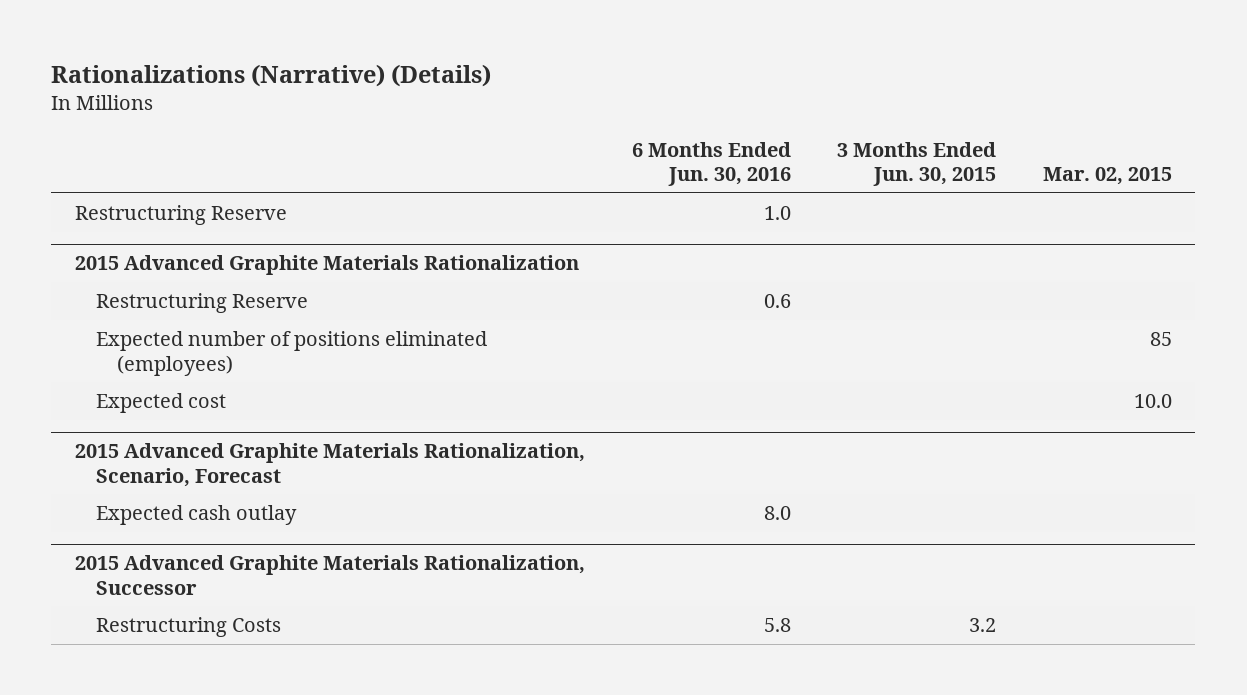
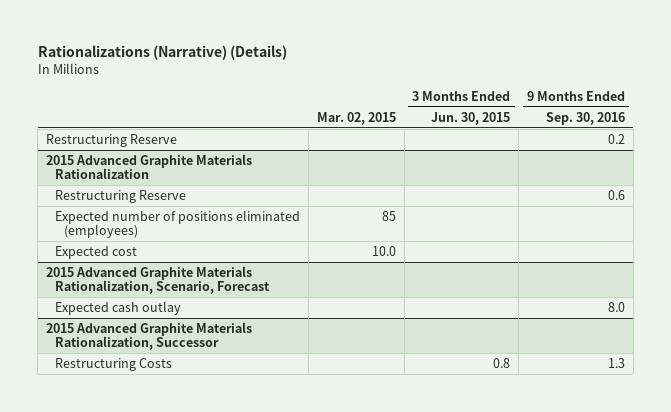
- | 6 Months Ended Jun. 30, 2016 | 3 Months Ended Jun. 30, 2015 | Mar. 02, 2015
+ | Mar. 02, 2015 | 3 Months Ended Jun. 30, 2015 | 9 Months Ended Sep. 30, 2016
@ 2015 Advanced Graphite Materials Rationalization, Successor
- Restructuring Costs | 5.8 | 3.2 |
+ Restructuring Costs | | 0.8 | 1.3

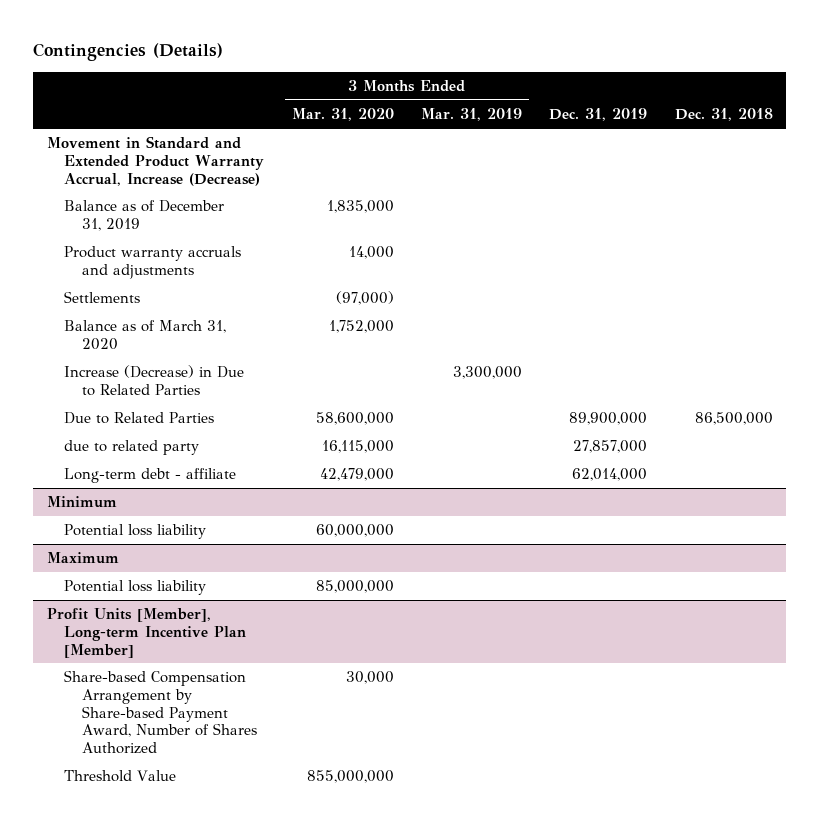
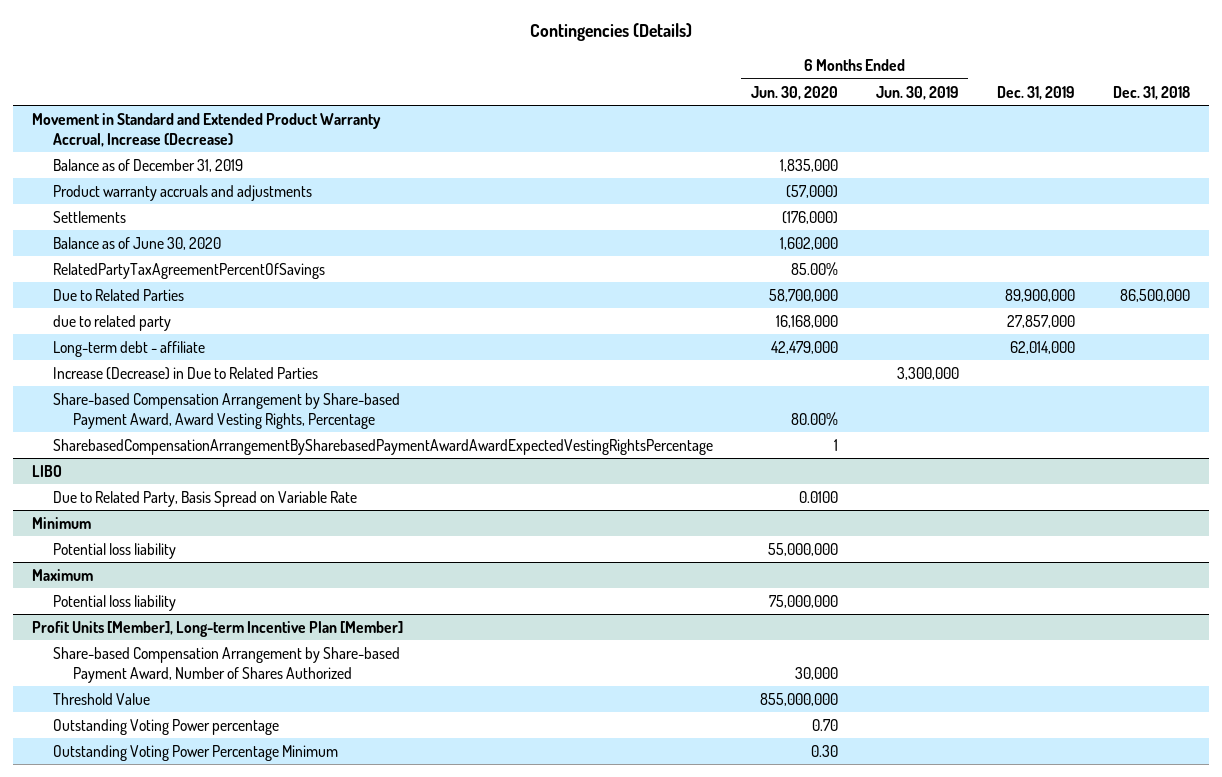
- | 3 Months Ended Mar. 31, 2020 | 3 Months Ended Mar. 31, 2019 | Dec. 31, 2019 | Dec. 31, 2018
+ | 6 Months Ended Jun. 30, 2020 | 6 Months Ended Jun. 30, 2019 | Dec. 31, 2019 | Dec. 31, 2018
- Balance as of March 31, 2020 | 1,752,000 | | |
+ Balance as of June 30, 2020 | 1,602,000 | | |
+ RelatedPartyTaxAgreementPercentOfSavings | 85.00% | | |
moved down: Increase (Decrease) in Due to Related Parties | | 3,300,000 | |
+ Share-based Compensation Arrangement by Share-based Payment Award, Award Vesting Rights, Percentage | 80.00% | | |
+ SharebasedCompensationArrangementBySharebasedPaymentAwardAwardExpectedVestingRightsPercentage | 1 | | |
+ LIBO
+ Due to Related Party, Basis Spread on Variable Rate | 0.0100 | | |
@ Profit Units [Member], Long-term Incentive Plan [Member]
+ Outstanding Voting Power percentage | 0.70 | | |
+ Outstanding Voting Power Percentage Minimum | 0.30 | | |

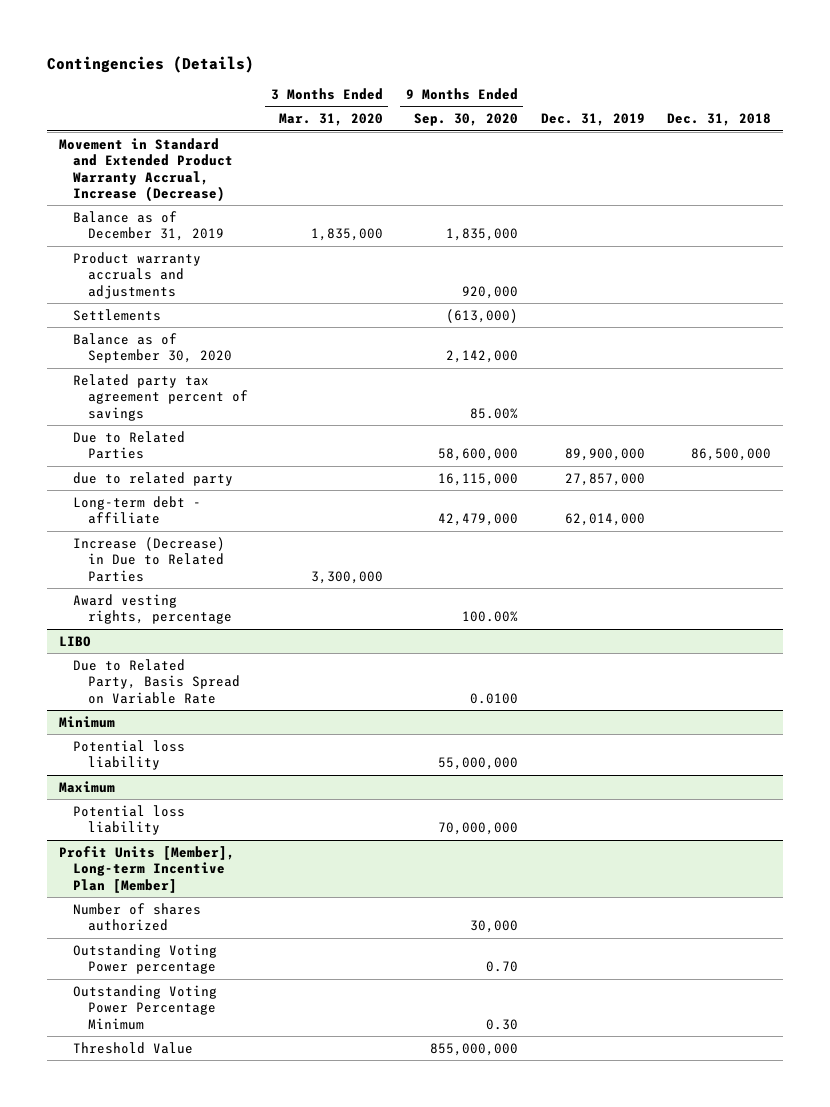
- | 6 Months Ended Jun. 30, 2020 | 6 Months Ended Jun. 30, 2019 | Dec. 31, 2019 | Dec. 31, 2018
+ | 3 Months Ended Mar. 31, 2020 | 9 Months Ended Sep. 30, 2020 | Dec. 31, 2019 | Dec. 31, 2018
- Balance as of June 30, 2020 | 1,602,000 | | |
- RelatedPartyTaxAgreementPercentOfSavings | 85.00% | | |
+ Balance as of September 30, 2020 | | 2,142,000 | |
+ Related party tax agreement percent of savings | | 85.00% | |
- Share-based Compensation Arrangement by Share-based Payment Award, Award Vesting Rights, Percentage | 80.00% | | |
- SharebasedCompensationArrangementBySharebasedPaymentAwardAwardExpectedVestingRightsPercentage | 1 | | |
+ Award vesting rights, percentage | | 100.00% | |
@ Profit Units [Member], Long-term Incentive Plan [Member]
- Share-based Compensation Arrangement by Share-based Payment Award, Number of Shares Authorized | 30,000 | | |
+ Number of shares authorized | | 30,000 | |
moved down: Threshold Value | | 855,000,000 | |

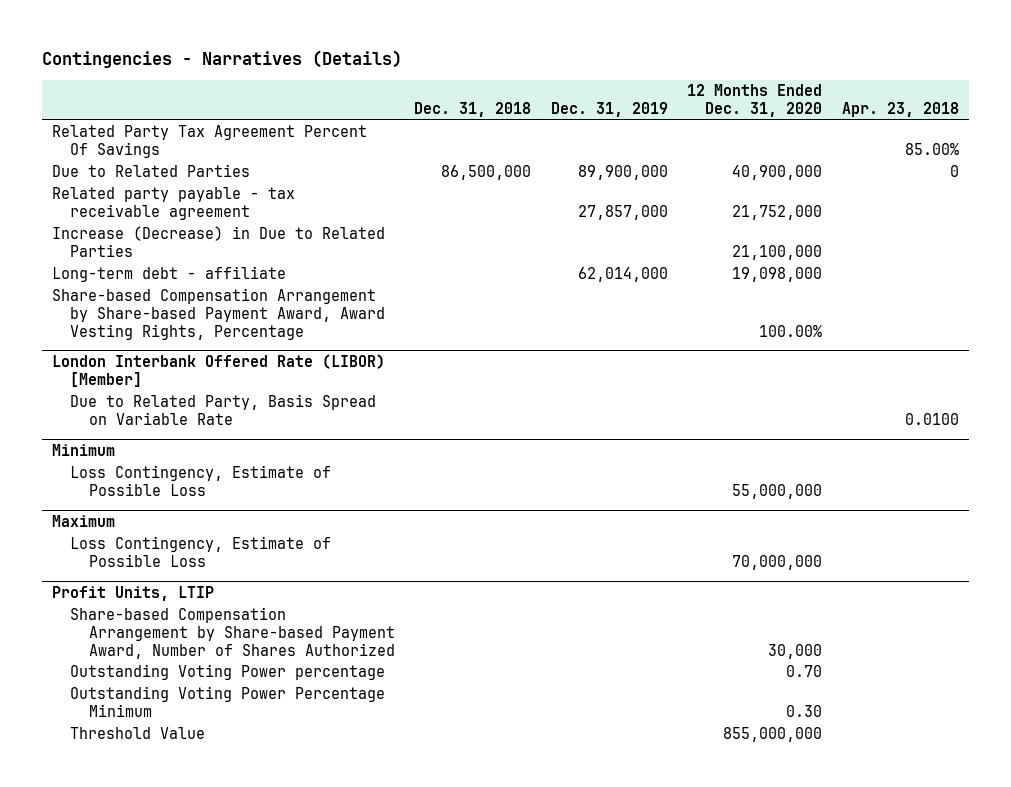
- Contingencies (Details)
+ Contingencies - Narratives (Details)
- | 3 Months Ended Mar. 31, 2020 | 9 Months Ended Sep. 30, 2020 | Dec. 31, 2019 | Dec. 31, 2018
+ | Dec. 31, 2018 | Dec. 31, 2019 | 12 Months Ended Dec. 31, 2020 | Apr. 23, 2018
- Movement in Standard and Extended Product Warranty Accrual, Increase (Decrease)
- Balance as of December 31, 2019 | 1,835,000 | 1,835,000 | |
- Product warranty accruals and adjustments | | 920,000 | |
- Settlements | | (613,000) | |
- Balance as of September 30, 2020 | | 2,142,000 | |
- Related party tax agreement percent of savings | | 85.00% | |
+ Related Party Tax Agreement Percent Of Savings | | | | 85.00%
- due to related party | | 16,115,000 | 27,857,000 |
+ Related party payable - tax receivable agreement | | 27,857,000 | 21,752,000 |
- Award vesting rights, percentage | | 100.00% | |
- LIBO
- Due to Related Party, Basis Spread on Variable Rate | | 0.0100 | |
moved down: Long-term debt - affiliate | | 62,014,000 | 19,098,000 |
+ Share-based Compensation Arrangement by Share-based Payment Award, Award Vesting Rights, Percentage | | | 100.00% |
+ London Interbank Offered Rate (LIBOR) [Member]
+ Due to Related Party, Basis Spread on Variable Rate | | | | 0.0100
@ Minimum
- Potential loss liability | | 55,000,000 | |
+ Loss Contingency, Estimate of Possible Loss | | | 55,000,000 |
@ Maximum
- Potential loss liability | | 70,000,000 | |
- Profit Units [Member], Long-term Incentive Plan [Member]
- Number of shares authorized | | 30,000 | |
- Outstanding Voting Power percentage | | 0.70 | |
- Outstanding Voting Power Percentage Minimum | | 0.30 | |
- Threshold Value | | 855,000,000 | |
@ Maximum
+ Loss Contingency, Estimate of Possible Loss | | | 70,000,000 |
+ Profit Units, LTIP
+ Share-based Compensation Arrangement by Share-based Payment Award, Number of Shares Authorized | | | 30,000 |
+ Outstanding Voting Power percentage | | | 0.70 |
+ Outstanding Voting Power Percentage Minimum | | | 0.30 |
+ Threshold Value | | | 855,000,000 |

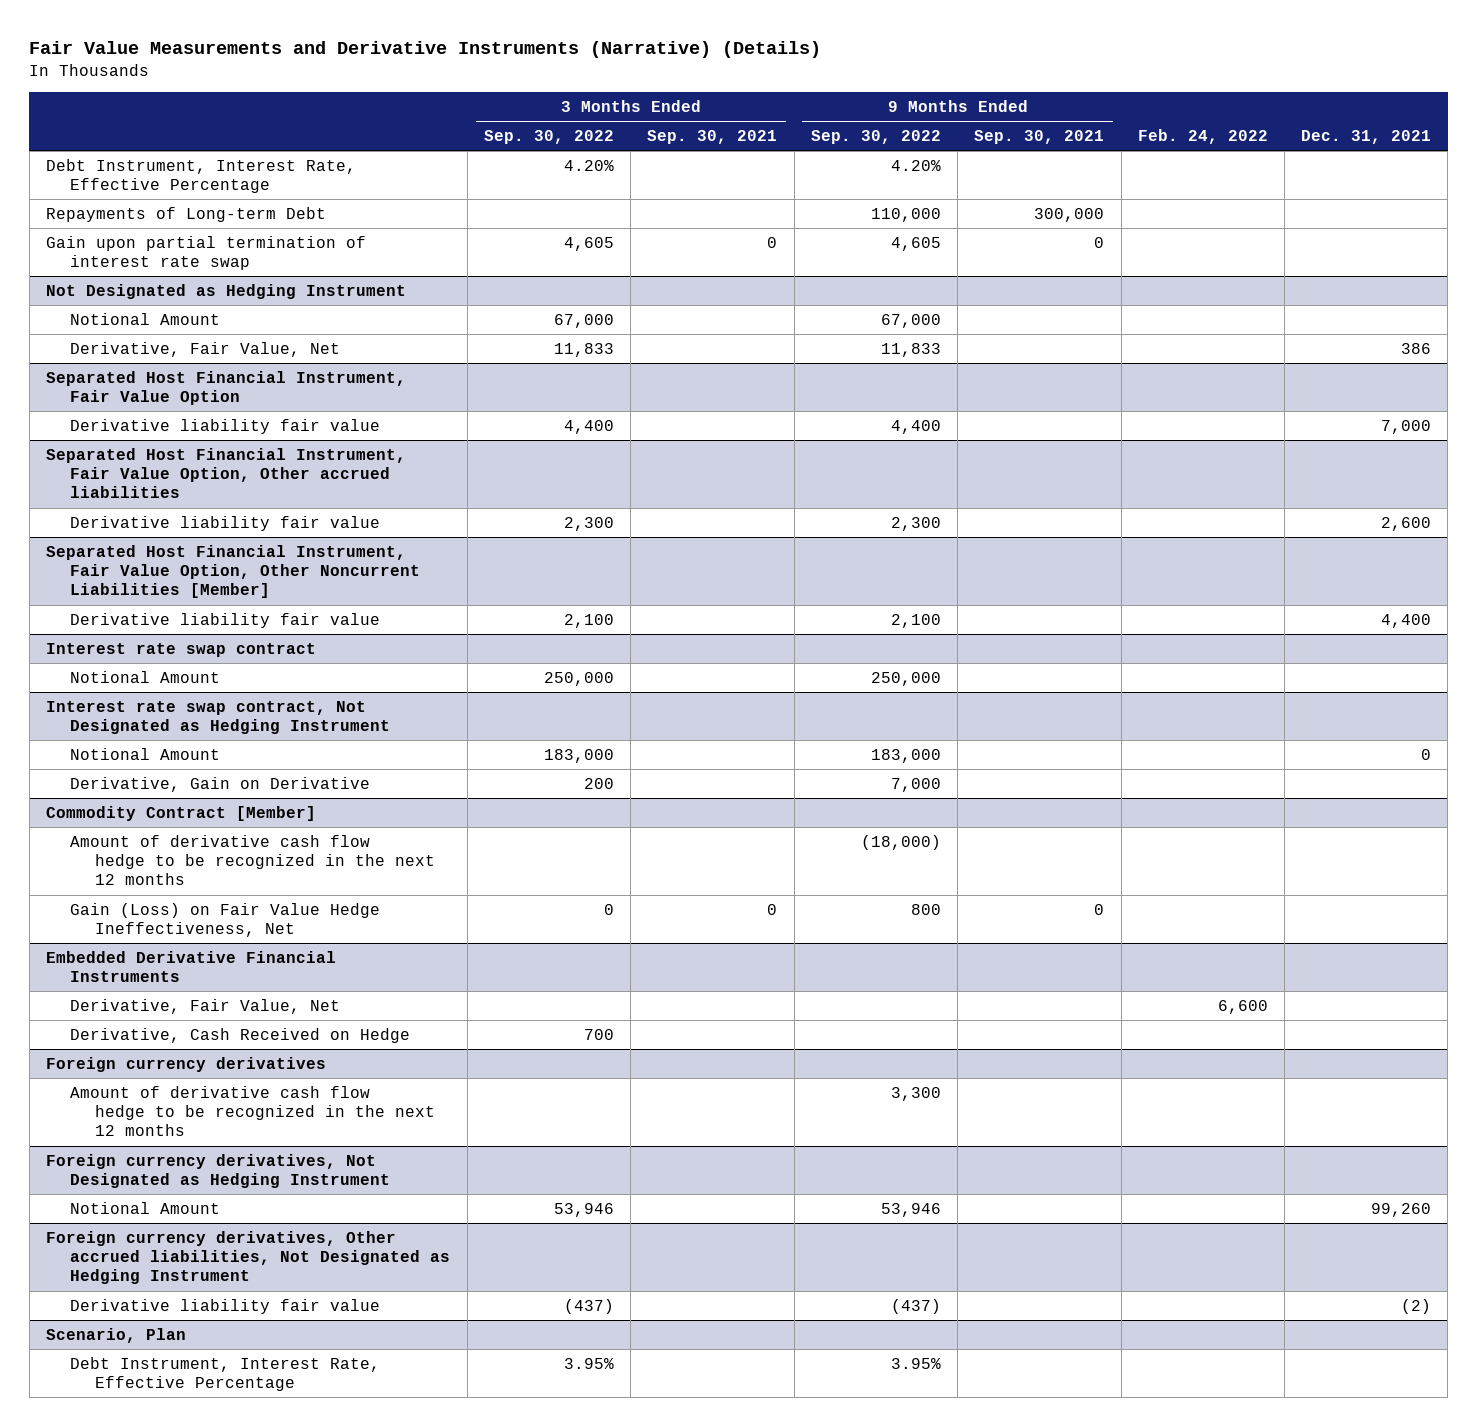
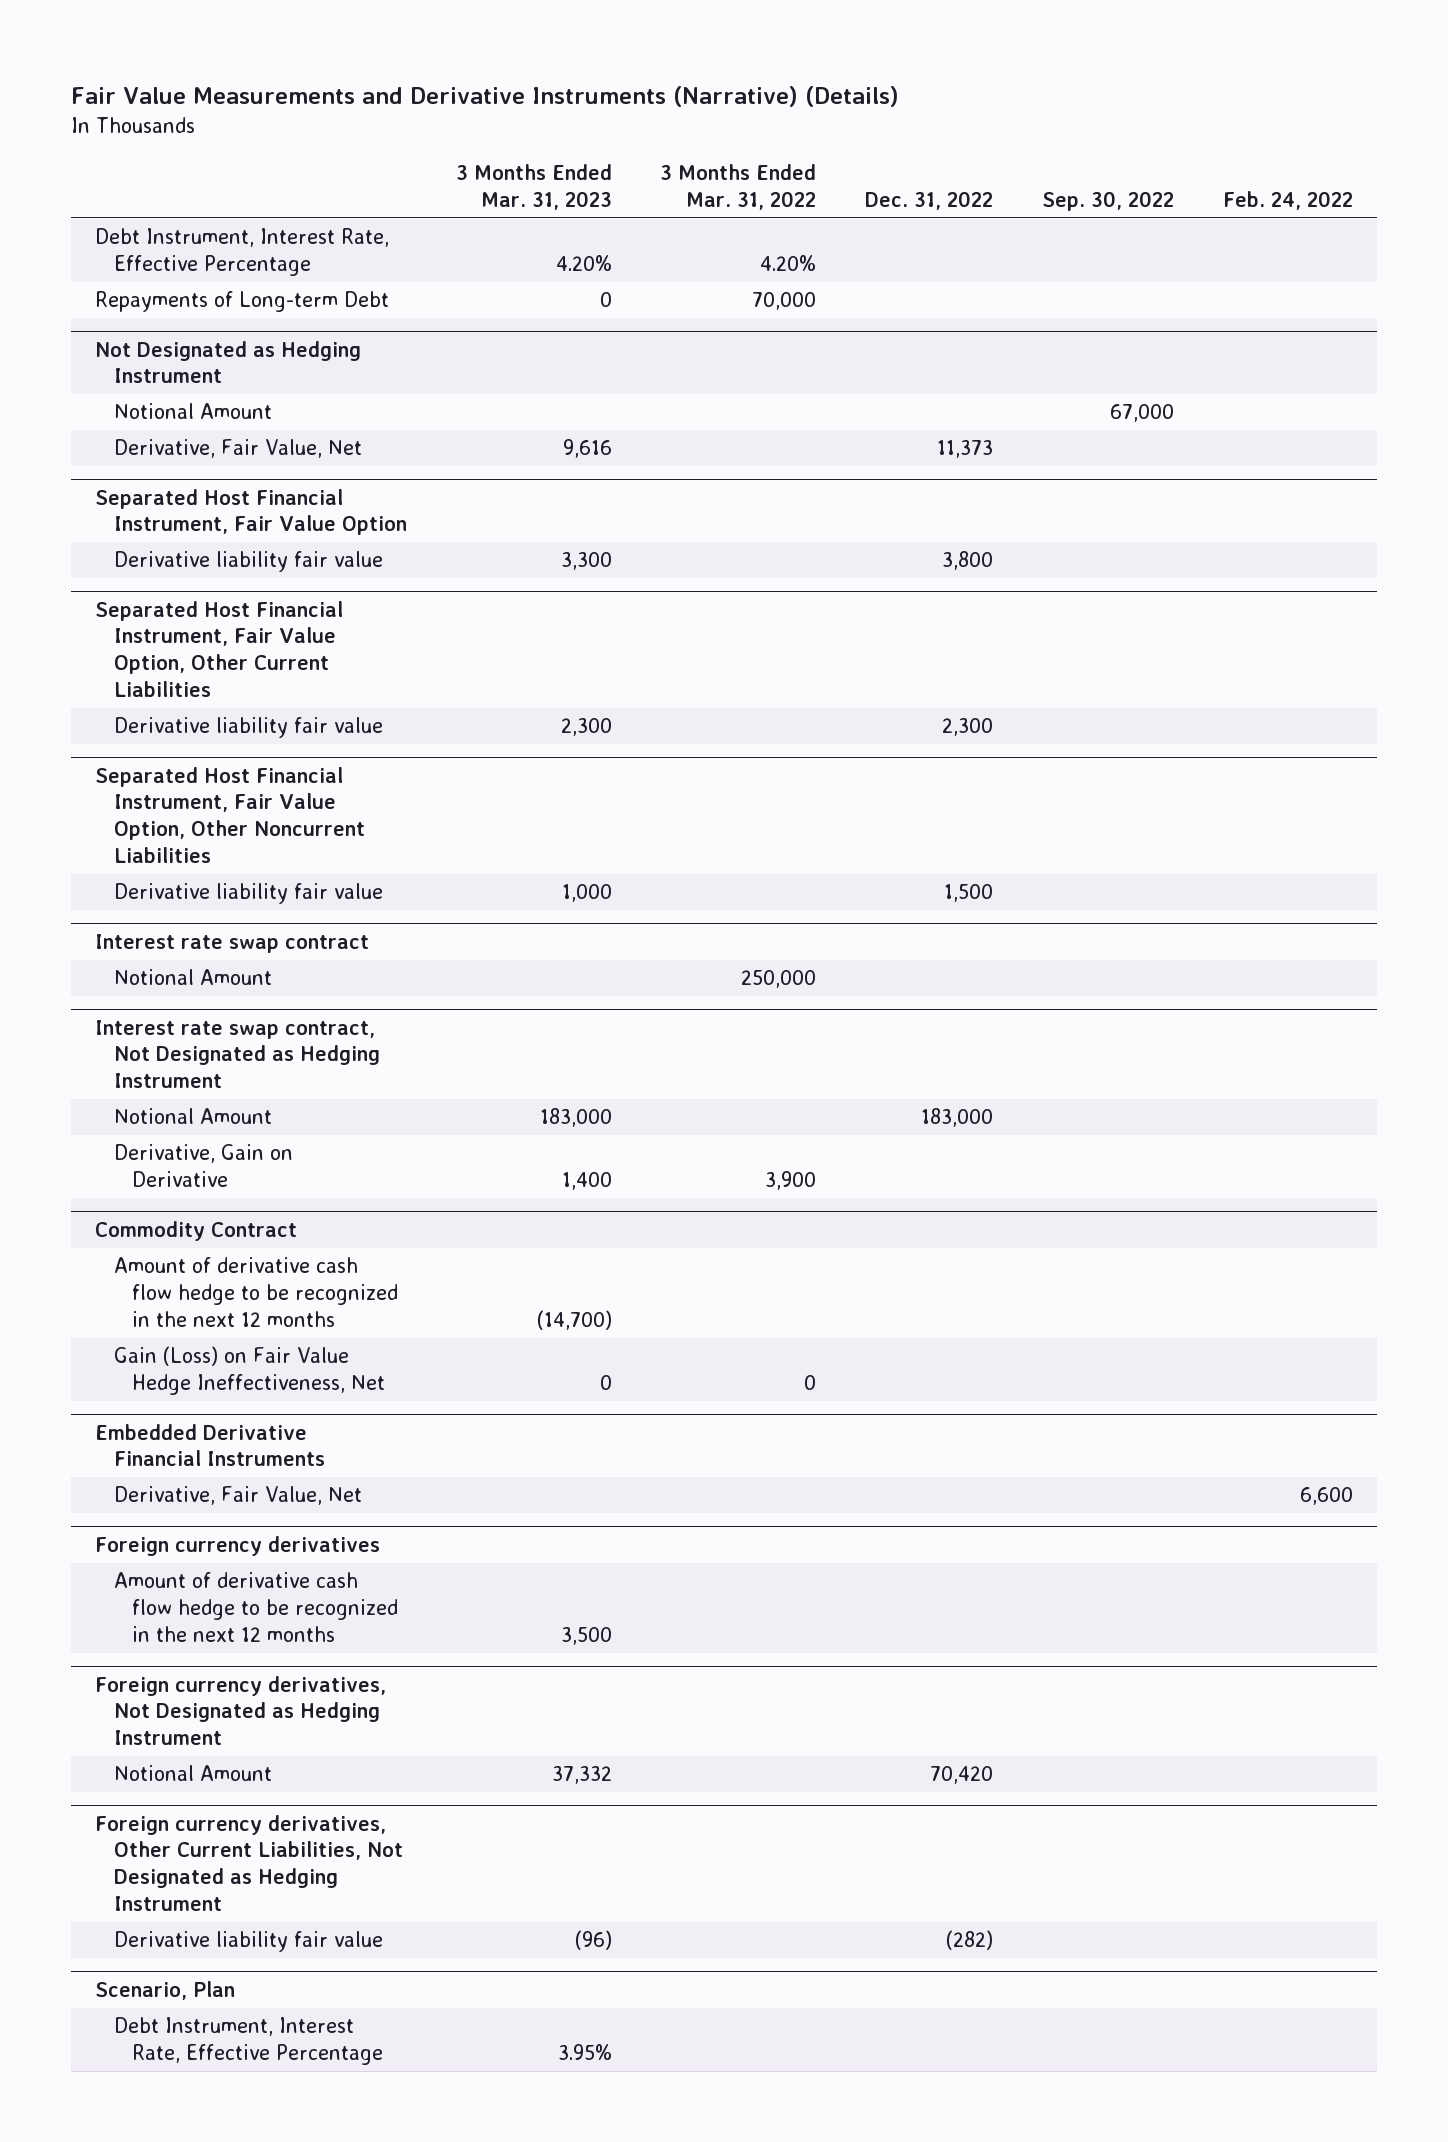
- | 3 Months Ended Sep. 30, 2022 | 3 Months Ended Sep. 30, 2021 | 9 Months Ended Sep. 30, 2022 | 9 Months Ended Sep. 30, 2021 | Feb. 24, 2022 | Dec. 31, 2021
+ | 3 Months Ended Mar. 31, 2023 | 3 Months Ended Mar. 31, 2022 | Dec. 31, 2022 | Sep. 30, 2022 | Feb. 24, 2022
- Gain upon partial termination of interest rate swap | 4,605 | 0 | 4,605 | 0 | |
- Separated Host Financial Instrument, Fair Value Option, Other accrued liabilities
+ Separated Host Financial Instrument, Fair Value Option, Other Current Liabilities
- Separated Host Financial Instrument, Fair Value Option, Other Noncurrent Liabilities [Member]
+ Separated Host Financial Instrument, Fair Value Option, Other Noncurrent Liabilities
- Commodity Contract [Member]
+ Commodity Contract
@ Embedded Derivative Financial Instruments
- Derivative, Cash Received on Hedge | 700 | | | | |
- Foreign currency derivatives, Other accrued liabilities, Not Designated as Hedging Instrument
+ Foreign currency derivatives, Other Current Liabilities, Not Designated as Hedging Instrument

